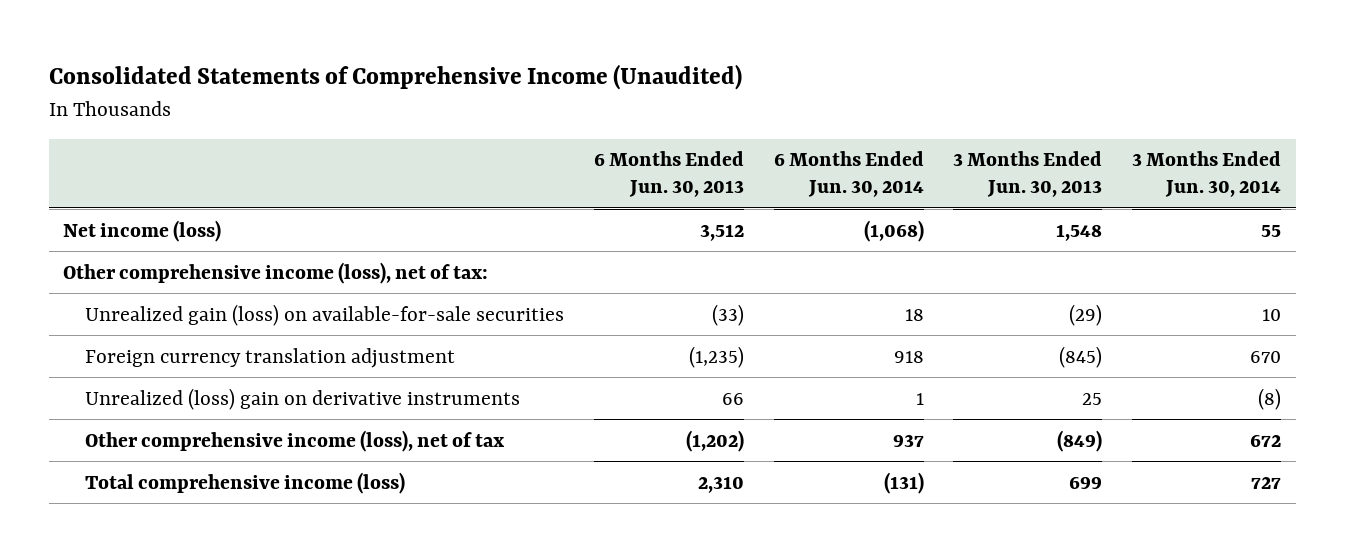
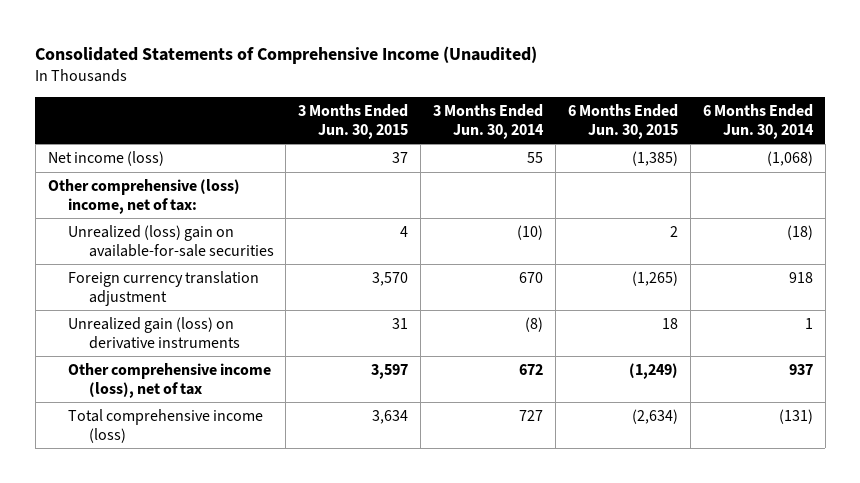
- | 6 Months Ended Jun. 30, 2013 | 6 Months Ended Jun. 30, 2014 | 3 Months Ended Jun. 30, 2013 | 3 Months Ended Jun. 30, 2014
+ | 3 Months Ended Jun. 30, 2015 | 3 Months Ended Jun. 30, 2014 | 6 Months Ended Jun. 30, 2015 | 6 Months Ended Jun. 30, 2014
- Other comprehensive income (loss), net of tax:
- Unrealized gain (loss) on available-for-sale securities | (33) | 18 | (29) | 10
+ Other comprehensive (loss) income, net of tax:
+ Unrealized (loss) gain on available-for-sale securities | 4 | (10) | 2 | (18)
- Unrealized (loss) gain on derivative instruments | 66 | 1 | 25 | (8)
+ Unrealized gain (loss) on derivative instruments | 31 | (8) | 18 | 1

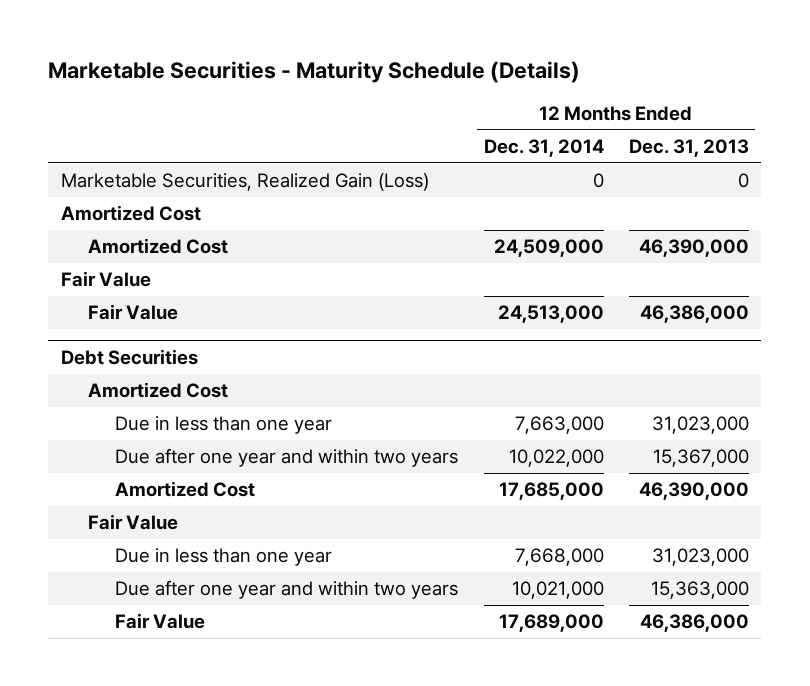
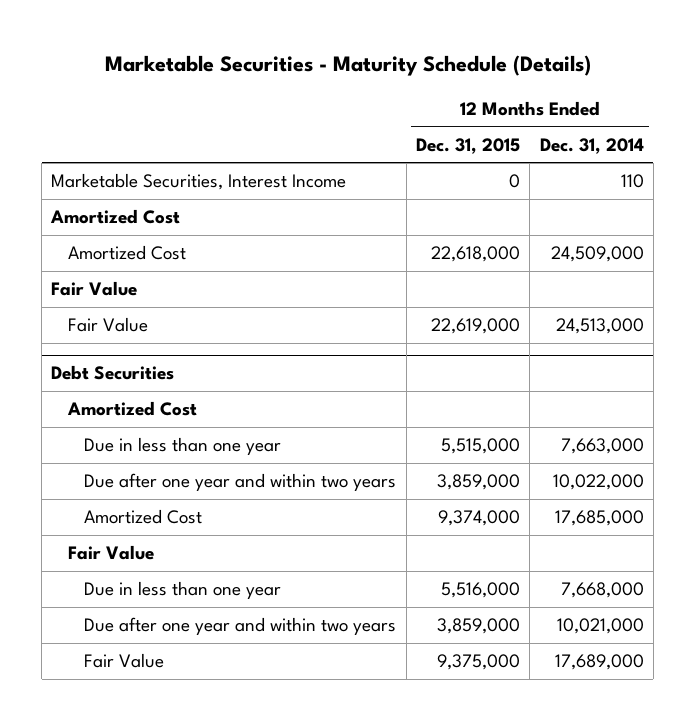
- | 12 Months Ended Dec. 31, 2014 | 12 Months Ended Dec. 31, 2013
+ | 12 Months Ended Dec. 31, 2015 | 12 Months Ended Dec. 31, 2014
- Marketable Securities, Realized Gain (Loss) | 0 | 0
+ Marketable Securities, Interest Income | 0 | 110

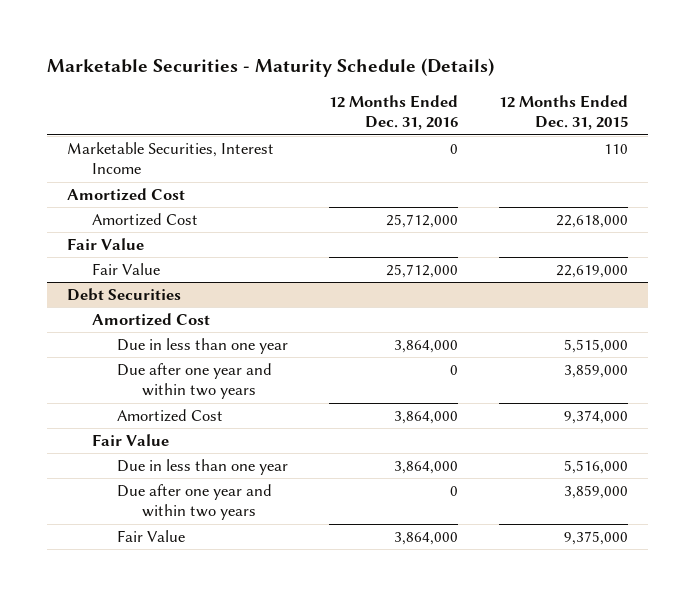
- | 12 Months Ended Dec. 31, 2015 | 12 Months Ended Dec. 31, 2014
+ | 12 Months Ended Dec. 31, 2016 | 12 Months Ended Dec. 31, 2015
- Marketable Securities, Interest Income | 0 | 110
+ Marketable Securities, Interest Income | 0 | 110

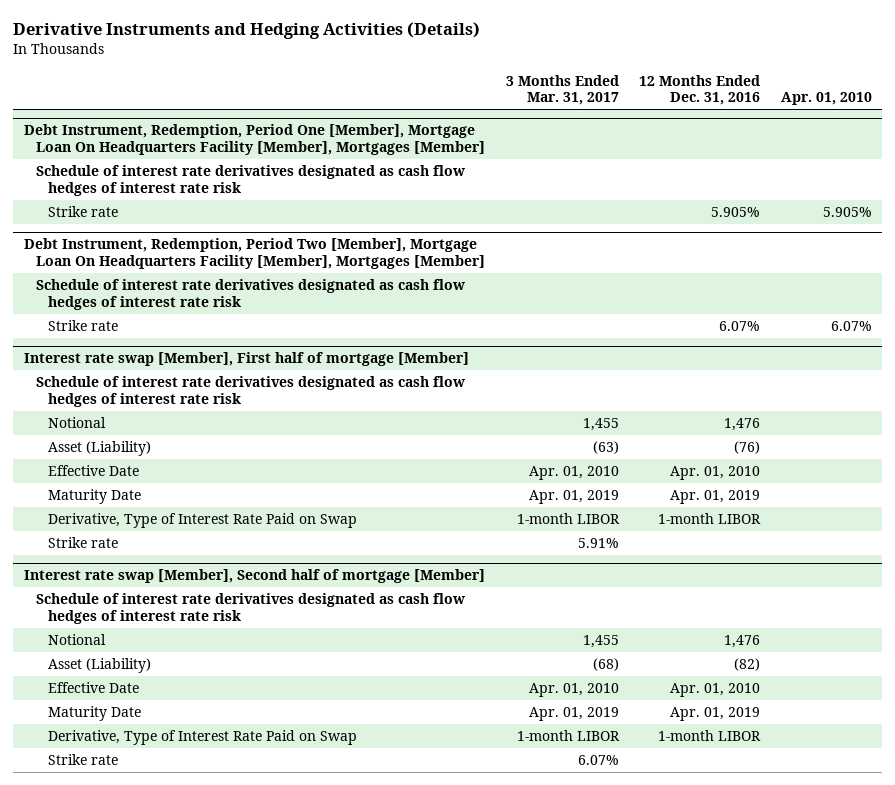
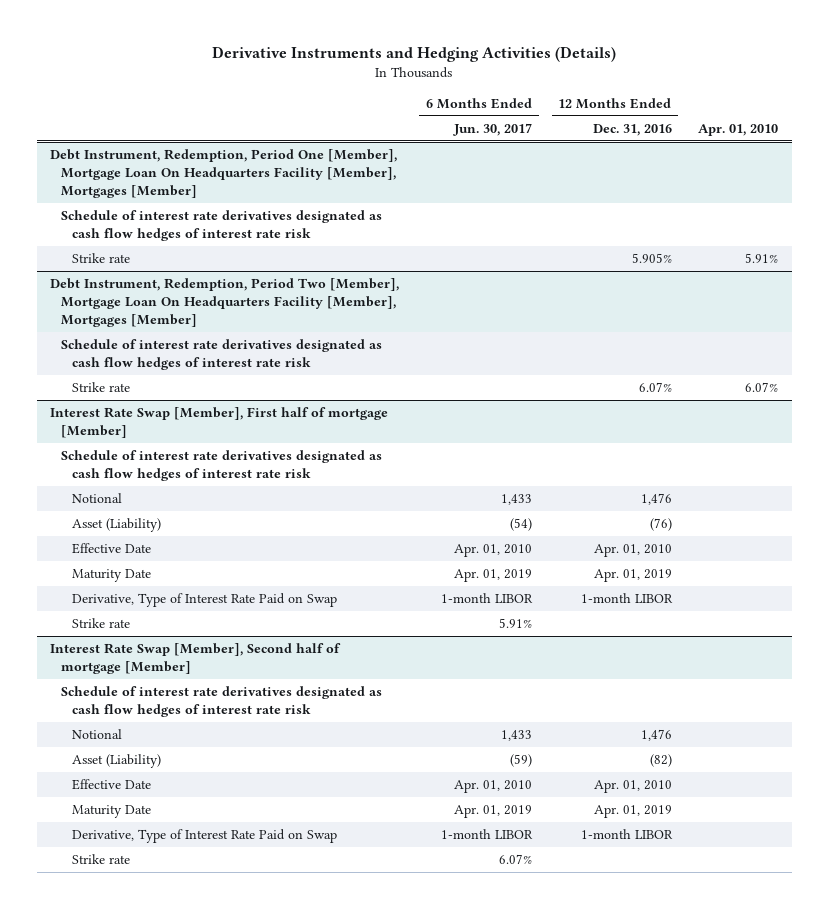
- | 3 Months Ended Mar. 31, 2017 | 12 Months Ended Dec. 31, 2016 | Apr. 01, 2010
+ | 6 Months Ended Jun. 30, 2017 | 12 Months Ended Dec. 31, 2016 | Apr. 01, 2010
@ Debt Instrument, Redemption, Period One [Member], Mortgage Loan On Headquarters Facility [Member], Mortgages [Member]
- Strike rate | | 5.905% | 5.905%
+ Strike rate | | 5.905% | 5.91%
- Interest rate swap [Member], First half of mortgage [Member]
+ Interest Rate Swap [Member], First half of mortgage [Member]
- Interest rate swap [Member], Second half of mortgage [Member]
+ Interest Rate Swap [Member], Second half of mortgage [Member]

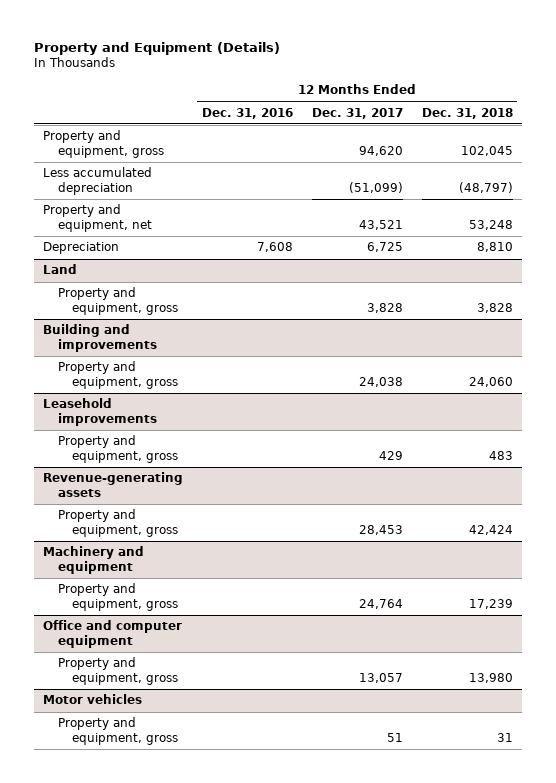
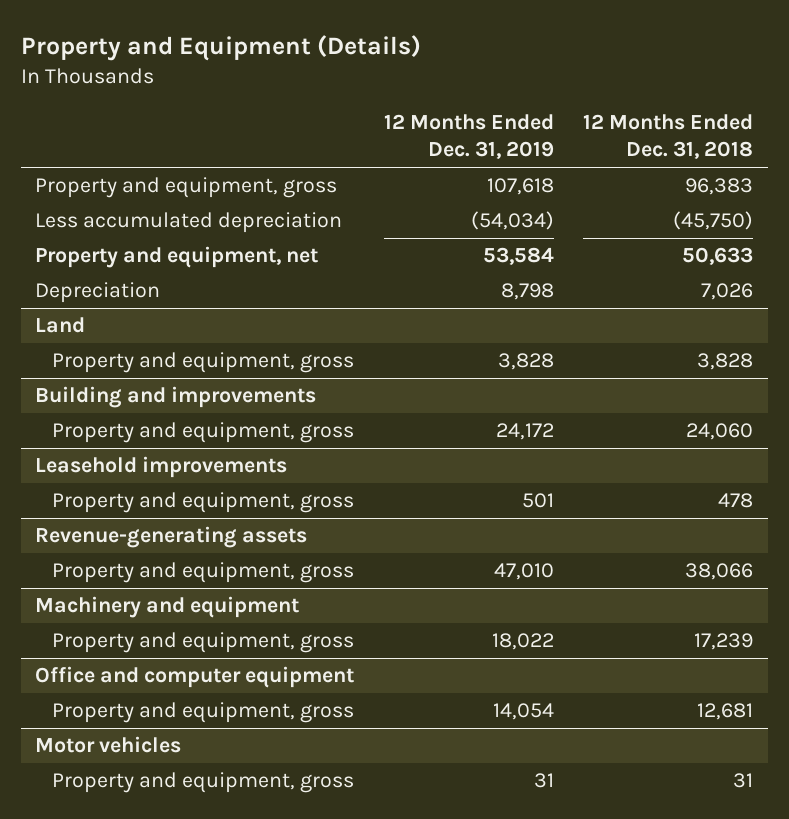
- | 12 Months Ended Dec. 31, 2016 | 12 Months Ended Dec. 31, 2017 | 12 Months Ended Dec. 31, 2018
+ | 12 Months Ended Dec. 31, 2019 | 12 Months Ended Dec. 31, 2018
- Property and equipment, gross | | 94,620 | 102,045
- Less accumulated depreciation | | (51,099) | (48,797)
- Property and equipment, net | | 43,521 | 53,248
- Depreciation | 7,608 | 6,725 | 8,810
+ Property and equipment, gross | 107,618 | 96,383
+ Less accumulated depreciation | (54,034) | (45,750)
+ Property and equipment, net | 53,584 | 50,633
+ Depreciation | 8,798 | 7,026
@ Leasehold improvements
- Property and equipment, gross | | 429 | 483
+ Property and equipment, gross | 501 | 478
@ Revenue-generating assets
- Property and equipment, gross | | 28,453 | 42,424
+ Property and equipment, gross | 47,010 | 38,066
@ Office and computer equipment
- Property and equipment, gross | | 13,057 | 13,980
+ Property and equipment, gross | 14,054 | 12,681

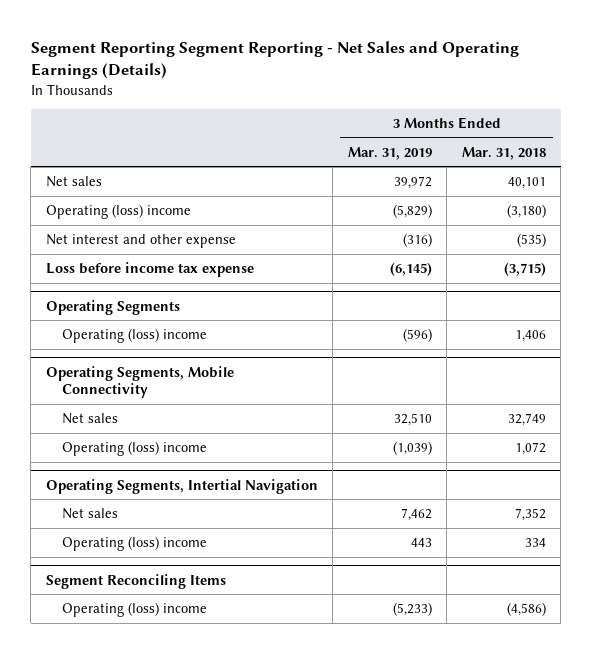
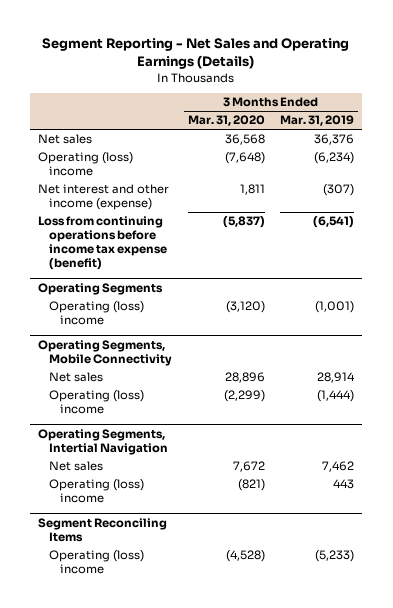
- Segment Reporting Segment Reporting - Net Sales and Operating Earnings (Details)
+ Segment Reporting - Net Sales and Operating Earnings (Details)
- | 3 Months Ended Mar. 31, 2019 | 3 Months Ended Mar. 31, 2018
+ | 3 Months Ended Mar. 31, 2020 | 3 Months Ended Mar. 31, 2019
- Net sales | 39,972 | 40,101
- Operating (loss) income | (5,829) | (3,180)
- Net interest and other expense | (316) | (535)
- Loss before income tax expense | (6,145) | (3,715)
+ Net sales | 36,568 | 36,376
+ Operating (loss) income | (7,648) | (6,234)
+ Net interest and other income (expense) | 1,811 | (307)
+ Loss from continuing operations before income tax expense (benefit) | (5,837) | (6,541)
@ Operating Segments
- Operating (loss) income | (596) | 1,406
+ Operating (loss) income | (3,120) | (1,001)
@ Operating Segments, Mobile Connectivity
- Net sales | 32,510 | 32,749
- Operating (loss) income | (1,039) | 1,072
+ Net sales | 28,896 | 28,914
+ Operating (loss) income | (2,299) | (1,444)

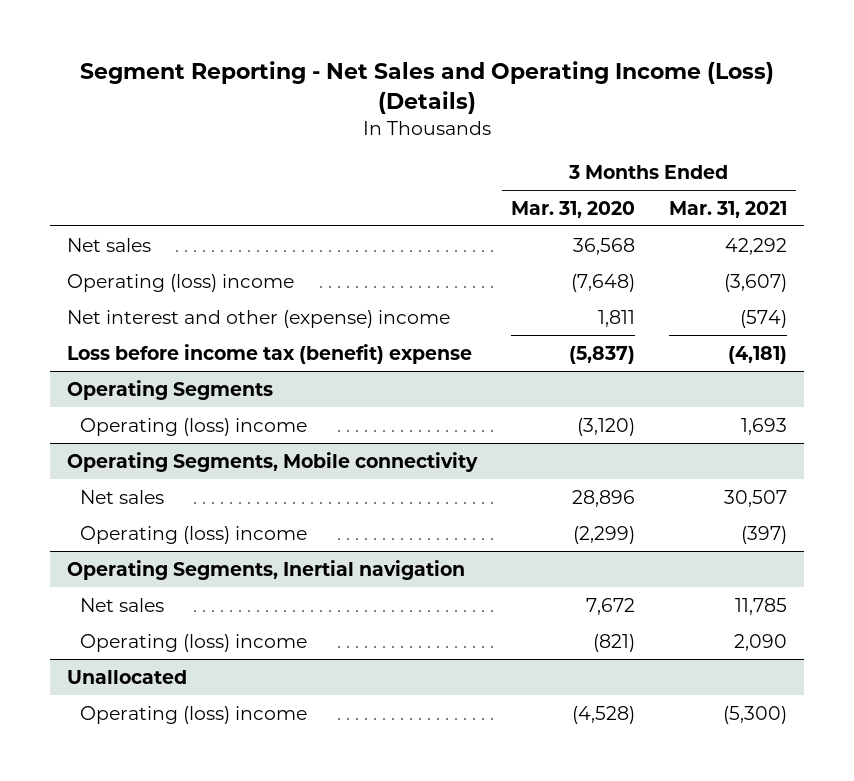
- Segment Reporting - Net Sales and Operating Earnings (Details)
+ Segment Reporting - Net Sales and Operating Income (Loss) (Details)
- | 3 Months Ended Mar. 31, 2020 | 3 Months Ended Mar. 31, 2019
+ | 3 Months Ended Mar. 31, 2020 | 3 Months Ended Mar. 31, 2021
- Net interest and other income (expense) | 1,811 | (307)
- Loss from continuing operations before income tax expense (benefit) | (5,837) | (6,541)
+ Net interest and other (expense) income | 1,811 | (574)
+ Loss before income tax (benefit) expense | (5,837) | (4,181)
- Operating Segments, Mobile Connectivity
+ Operating Segments, Mobile connectivity
- Operating Segments, Intertial Navigation
+ Operating Segments, Inertial navigation
- Segment Reconciling Items
+ Unallocated

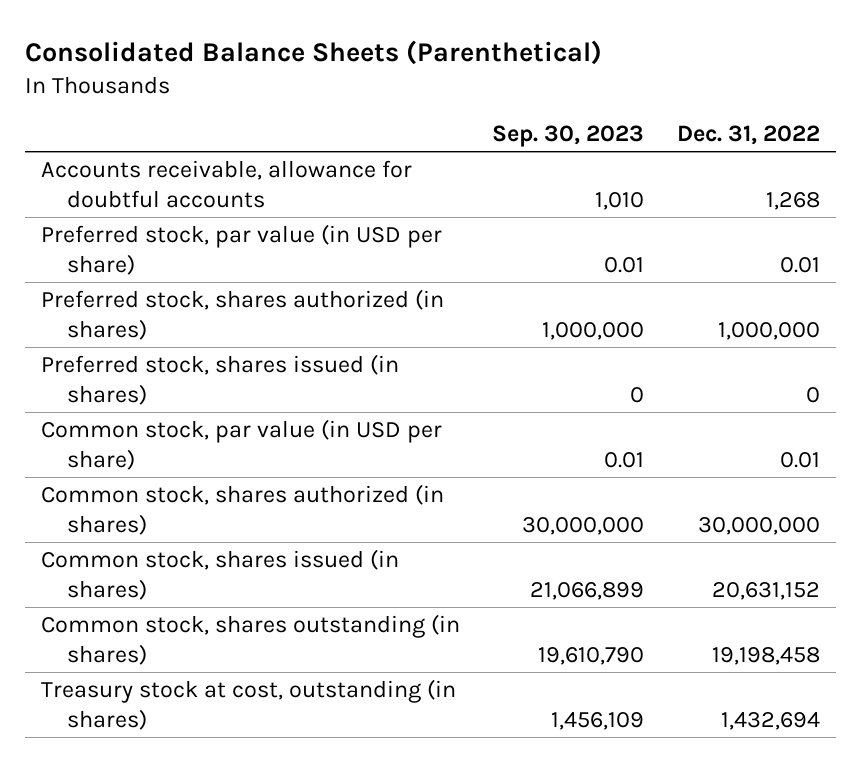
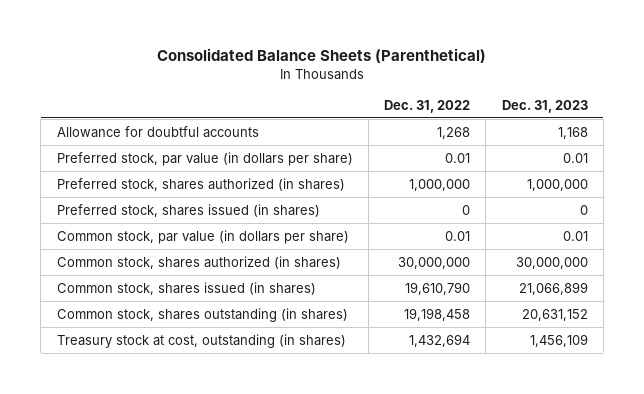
- | Sep. 30, 2023 | Dec. 31, 2022
+ | Dec. 31, 2022 | Dec. 31, 2023
- Accounts receivable, allowance for doubtful accounts | 1,010 | 1,268
- Preferred stock, par value (in USD per share) | 0.01 | 0.01
+ Allowance for doubtful accounts | 1,268 | 1,168
+ Preferred stock, par value (in dollars per share) | 0.01 | 0.01
- Common stock, par value (in USD per share) | 0.01 | 0.01
+ Common stock, par value (in dollars per share) | 0.01 | 0.01
- Common stock, shares issued (in shares) | 21,066,899 | 20,631,152
+ Common stock, shares issued (in shares) | 19,610,790 | 21,066,899

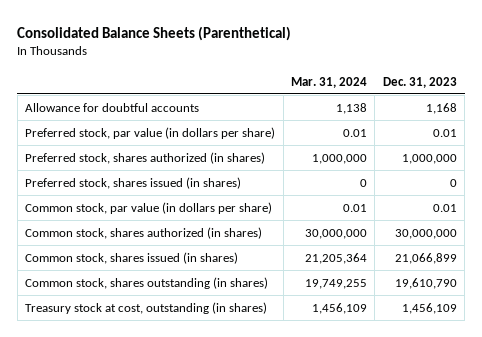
- | Dec. 31, 2022 | Dec. 31, 2023
+ | Mar. 31, 2024 | Dec. 31, 2023
- Common stock, shares outstanding (in shares) | 19,198,458 | 20,631,152
+ Common stock, shares outstanding (in shares) | 19,749,255 | 19,610,790

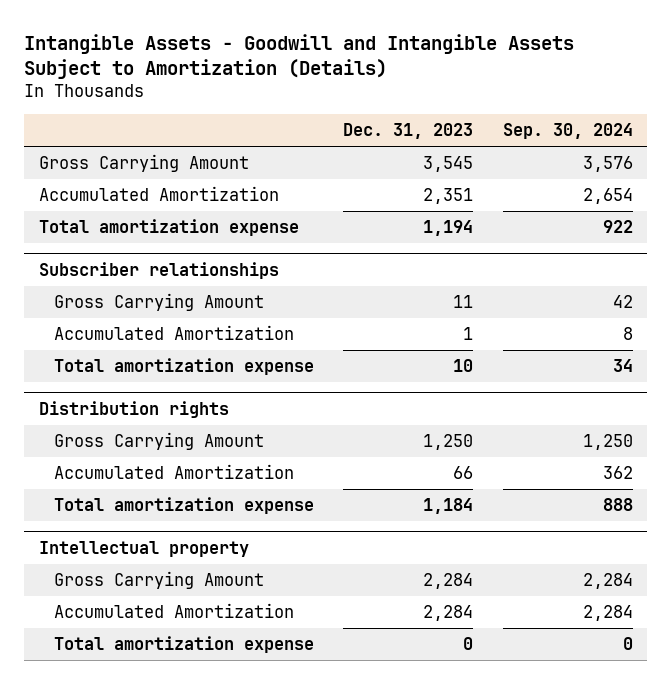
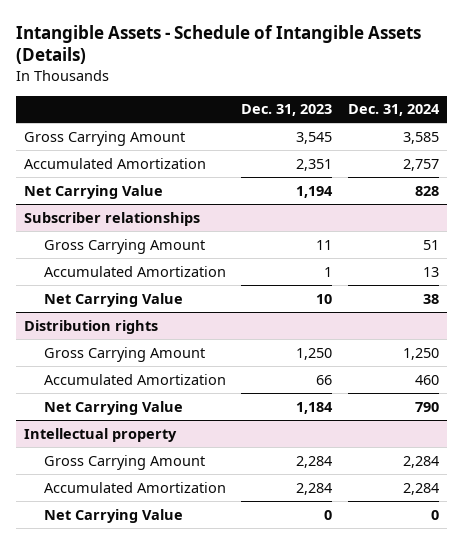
- Intangible Assets - Goodwill and Intangible Assets Subject to Amortization (Details)
+ Intangible Assets - Schedule of Intangible Assets (Details)
- | Dec. 31, 2023 | Sep. 30, 2024
+ | Dec. 31, 2023 | Dec. 31, 2024
- Total amortization expense | 1,194 | 922
+ Net Carrying Value | 1,194 | 828
@ Subscriber relationships
- Total amortization expense | 10 | 34
+ Net Carrying Value | 10 | 38
@ Distribution rights
- Total amortization expense | 1,184 | 888
+ Net Carrying Value | 1,184 | 790
@ Intellectual property
- Total amortization expense | 0 | 0
+ Net Carrying Value | 0 | 0

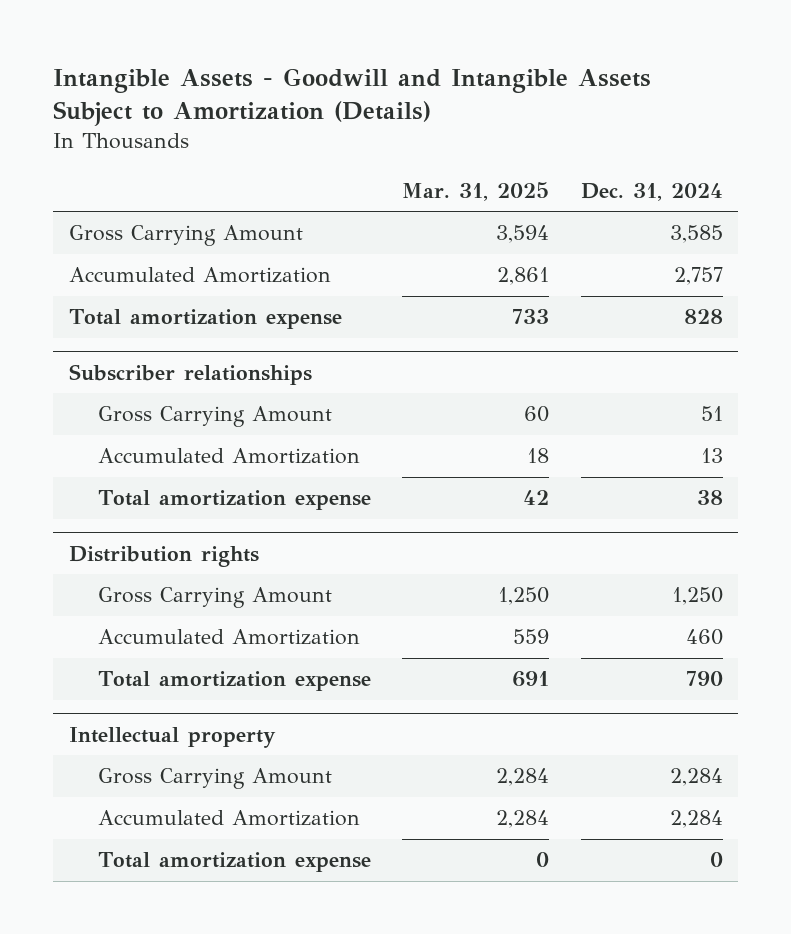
- Intangible Assets - Schedule of Intangible Assets (Details)
+ Intangible Assets - Goodwill and Intangible Assets Subject to Amortization (Details)
- | Dec. 31, 2023 | Dec. 31, 2024
+ | Mar. 31, 2025 | Dec. 31, 2024
- Net Carrying Value | 1,194 | 828
+ Total amortization expense | 733 | 828
@ Subscriber relationships
- Net Carrying Value | 10 | 38
+ Total amortization expense | 42 | 38
@ Distribution rights
- Net Carrying Value | 1,184 | 790
+ Total amortization expense | 691 | 790
@ Intellectual property
- Net Carrying Value | 0 | 0
+ Total amortization expense | 0 | 0

